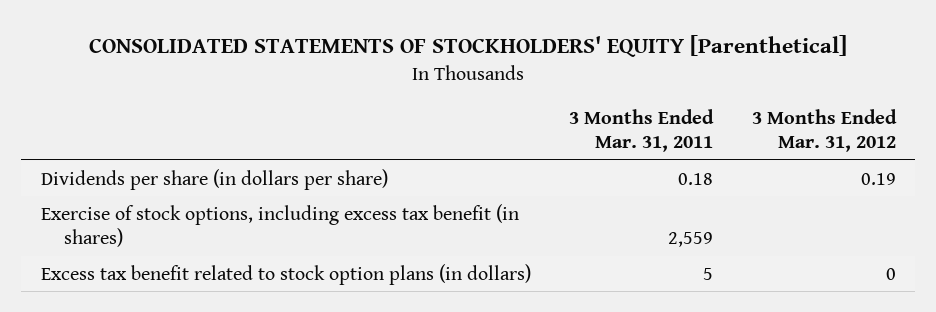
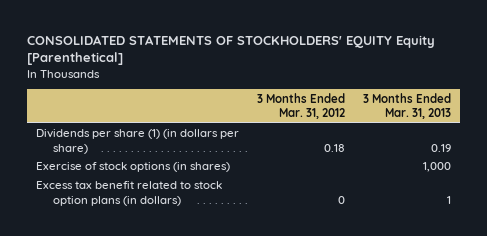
- CONSOLIDATED STATEMENTS OF STOCKHOLDERS' EQUITY [Parenthetical]
+ CONSOLIDATED STATEMENTS OF STOCKHOLDERS' EQUITY Equity [Parenthetical]
- | 3 Months Ended Mar. 31, 2011 | 3 Months Ended Mar. 31, 2012
+ | 3 Months Ended Mar. 31, 2012 | 3 Months Ended Mar. 31, 2013
- Dividends per share (in dollars per share) | 0.18 | 0.19
- Exercise of stock options, including excess tax benefit (in shares) | 2,559 |
+ Dividends per share (1) (in dollars per share) | 0.18 | 0.19
+ Exercise of stock options (in shares) | | 1,000

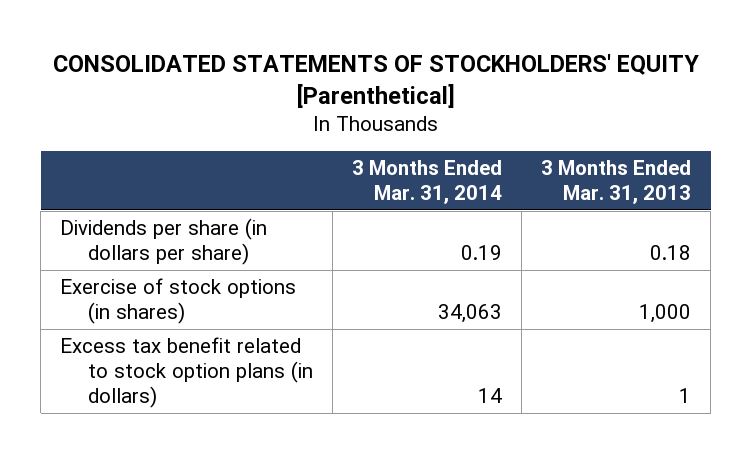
- CONSOLIDATED STATEMENTS OF STOCKHOLDERS' EQUITY Equity [Parenthetical]
+ CONSOLIDATED STATEMENTS OF STOCKHOLDERS' EQUITY [Parenthetical]
- | 3 Months Ended Mar. 31, 2012 | 3 Months Ended Mar. 31, 2013
+ | 3 Months Ended Mar. 31, 2014 | 3 Months Ended Mar. 31, 2013
- Dividends per share (1) (in dollars per share) | 0.18 | 0.19
+ Dividends per share (in dollars per share) | 0.19 | 0.18

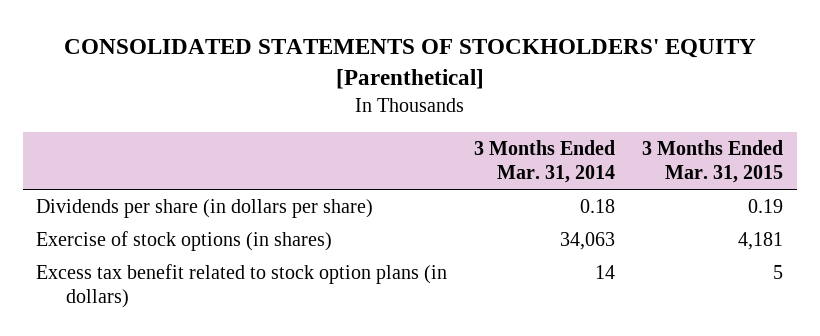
- | 3 Months Ended Mar. 31, 2014 | 3 Months Ended Mar. 31, 2013
+ | 3 Months Ended Mar. 31, 2014 | 3 Months Ended Mar. 31, 2015
- Dividends per share (in dollars per share) | 0.19 | 0.18
+ Dividends per share (in dollars per share) | 0.18 | 0.19

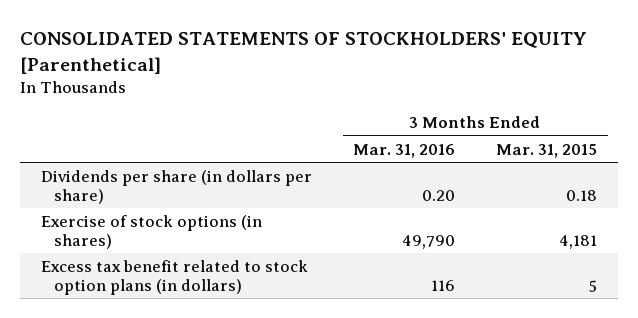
- | 3 Months Ended Mar. 31, 2014 | 3 Months Ended Mar. 31, 2015
+ | 3 Months Ended Mar. 31, 2016 | 3 Months Ended Mar. 31, 2015
- Dividends per share (in dollars per share) | 0.18 | 0.19
+ Dividends per share (in dollars per share) | 0.20 | 0.18

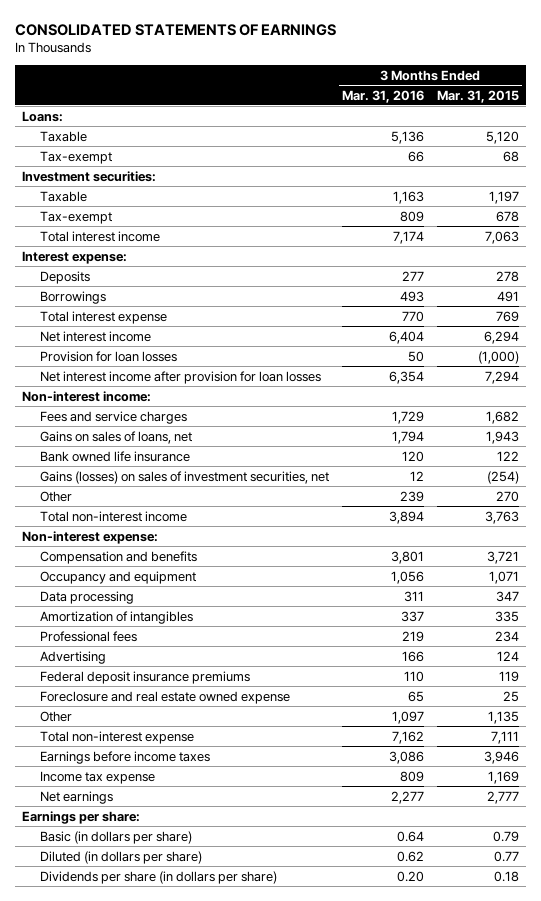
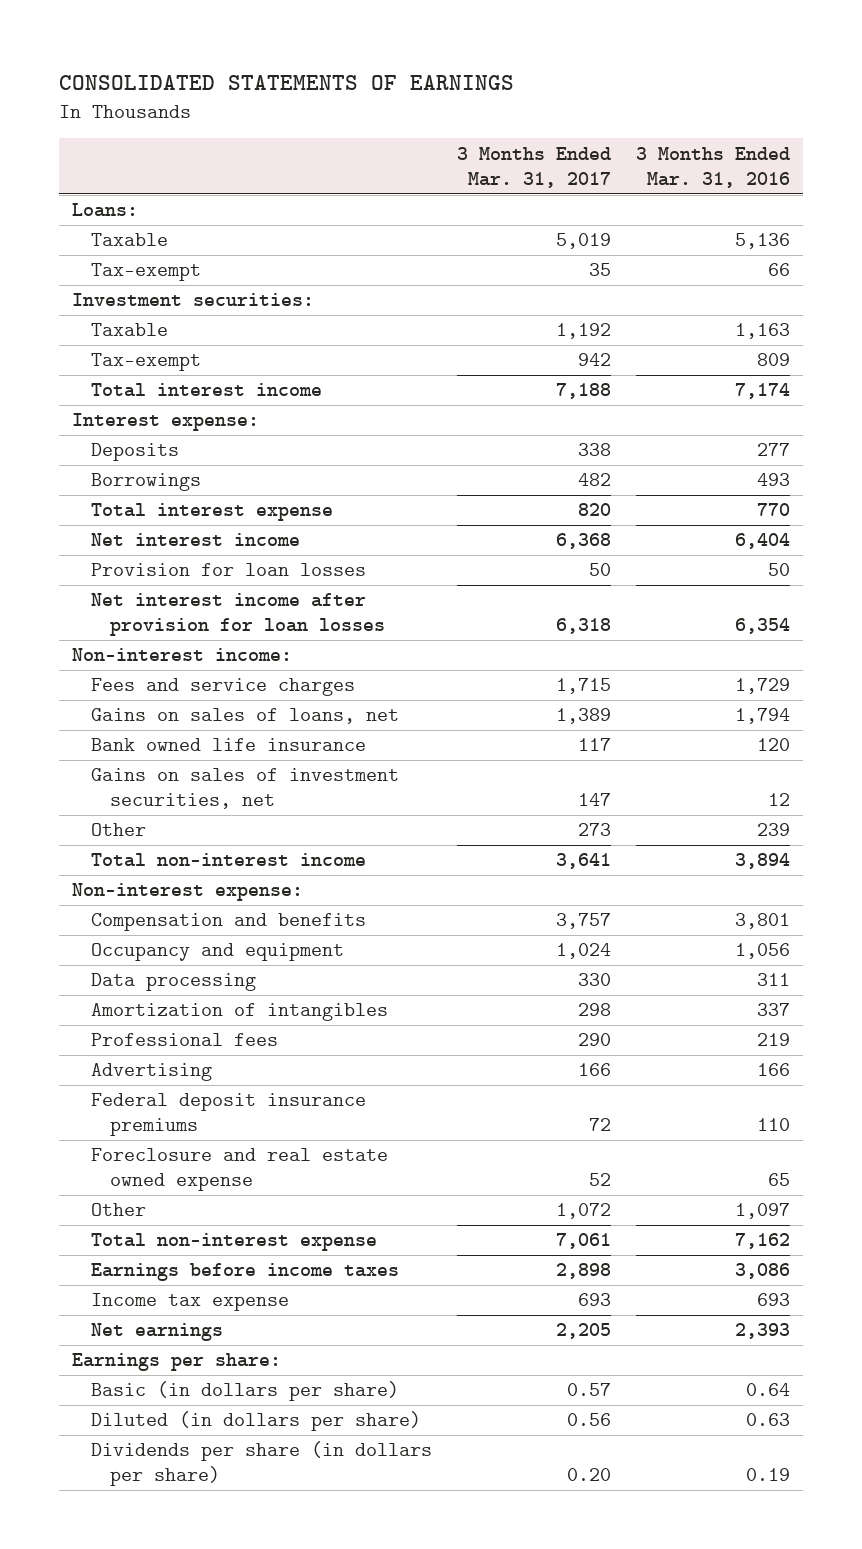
- | 3 Months Ended Mar. 31, 2016 | 3 Months Ended Mar. 31, 2015
+ | 3 Months Ended Mar. 31, 2017 | 3 Months Ended Mar. 31, 2016
- Gains (losses) on sales of investment securities, net | 12 | (254)
+ Gains on sales of investment securities, net | 147 | 12
- Income tax expense | 809 | 1,169
- Net earnings | 2,277 | 2,777
+ Income tax expense | 693 | 693
+ Net earnings | 2,205 | 2,393
- Diluted (in dollars per share) | 0.62 | 0.77
- Dividends per share (in dollars per share) | 0.20 | 0.18
+ Diluted (in dollars per share) | 0.56 | 0.63
+ Dividends per share (in dollars per share) | 0.20 | 0.19

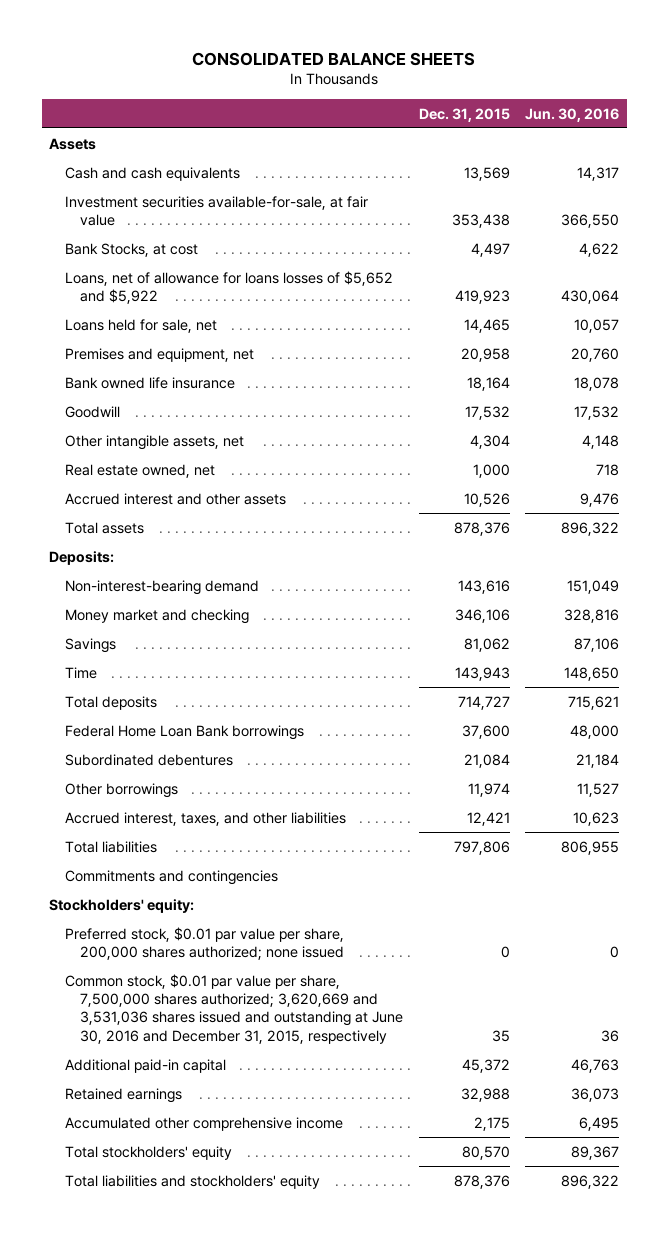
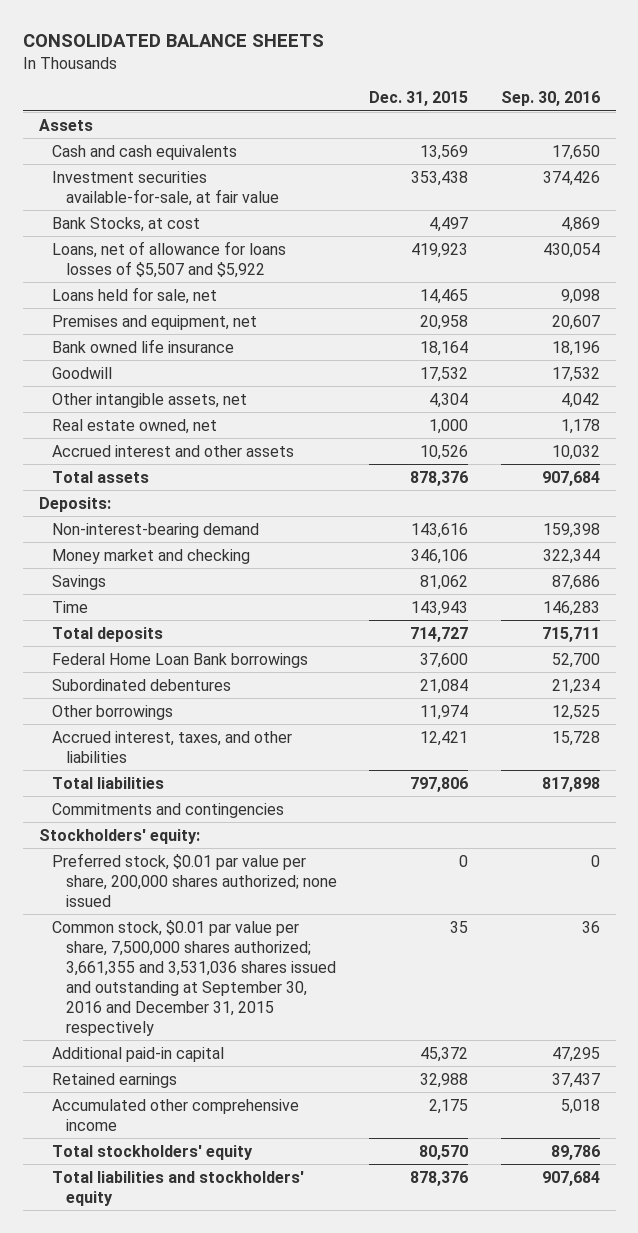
- | Dec. 31, 2015 | Jun. 30, 2016
+ | Dec. 31, 2015 | Sep. 30, 2016
- Loans, net of allowance for loans losses of $5,652 and $5,922 | 419,923 | 430,064
+ Loans, net of allowance for loans losses of $5,507 and $5,922 | 419,923 | 430,054
- Common stock, $0.01 par value per share, 7,500,000 shares authorized; 3,620,669 and 3,531,036 shares issued and outstanding at June 30, 2016 and December 31, 2015, respectively | 35 | 36
+ Common stock, $0.01 par value per share, 7,500,000 shares authorized; 3,661,355 and 3,531,036 shares issued and outstanding at September 30, 2016 and December 31, 2015 respectively | 35 | 36

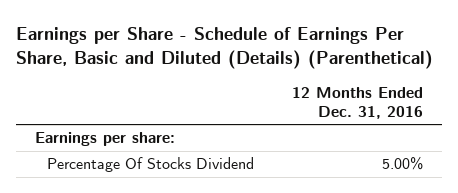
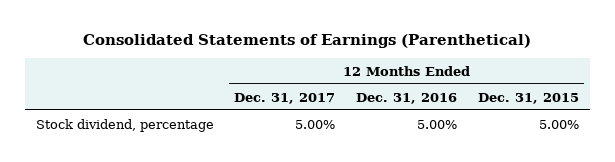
- Earnings per Share - Schedule of Earnings Per Share, Basic and Diluted (Details) (Parenthetical)
+ Consolidated Statements of Earnings (Parenthetical)
- | 12 Months Ended Dec. 31, 2016
+ | 12 Months Ended Dec. 31, 2017 | 12 Months Ended Dec. 31, 2016 | 12 Months Ended Dec. 31, 2015
- Earnings per share:
- Percentage Of Stocks Dividend | 5.00%
+ Stock dividend, percentage | 5.00% | 5.00% | 5.00%

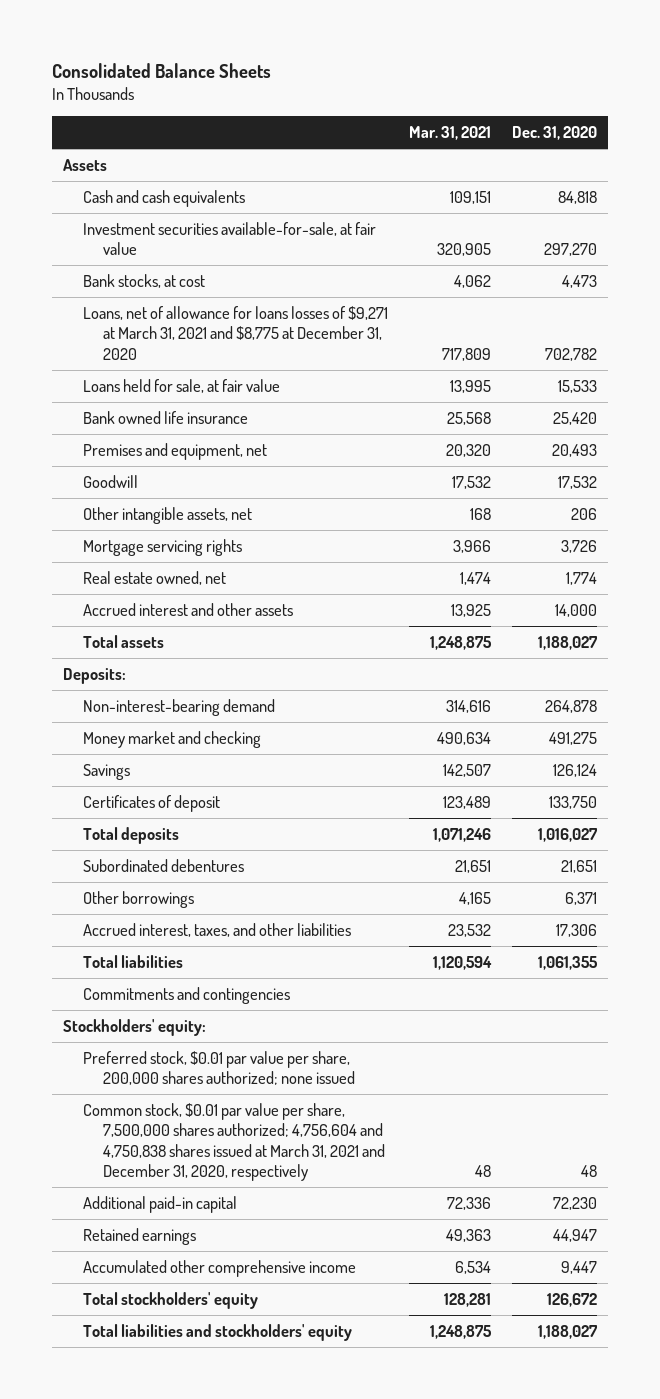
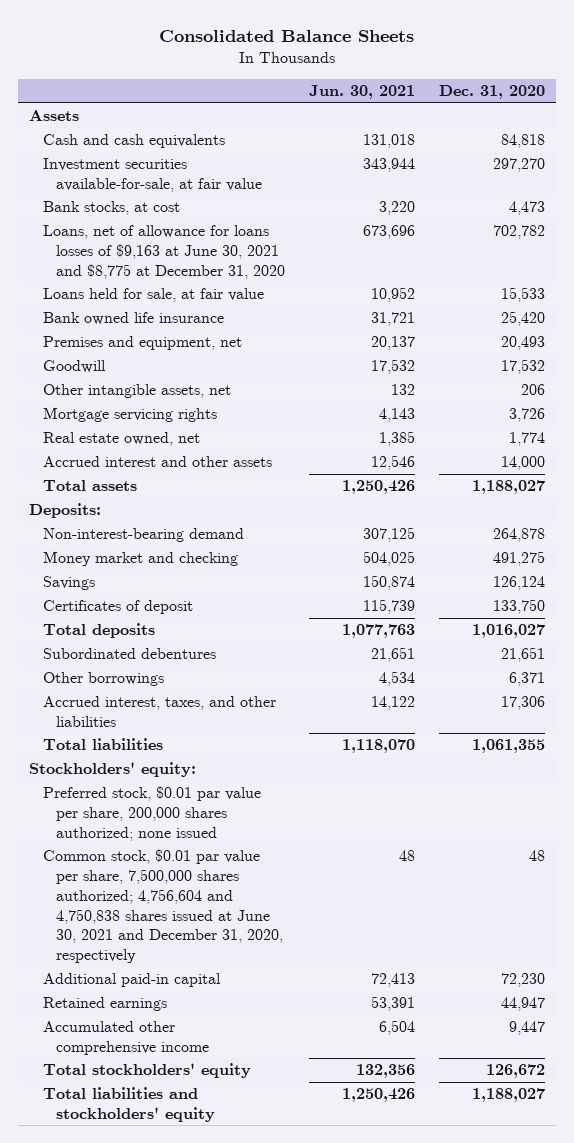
- | Mar. 31, 2021 | Dec. 31, 2020
+ | Jun. 30, 2021 | Dec. 31, 2020
- Loans, net of allowance for loans losses of $9,271 at March 31, 2021 and $8,775 at December 31, 2020 | 717,809 | 702,782
+ Loans, net of allowance for loans losses of $9,163 at June 30, 2021 and $8,775 at December 31, 2020 | 673,696 | 702,782
- Commitments and contingencies
- Common stock, $0.01 par value per share, 7,500,000 shares authorized; 4,756,604 and 4,750,838 shares issued at March 31, 2021 and December 31, 2020, respectively | 48 | 48
+ Common stock, $0.01 par value per share, 7,500,000 shares authorized; 4,756,604 and 4,750,838 shares issued at June 30, 2021 and December 31, 2020, respectively | 48 | 48

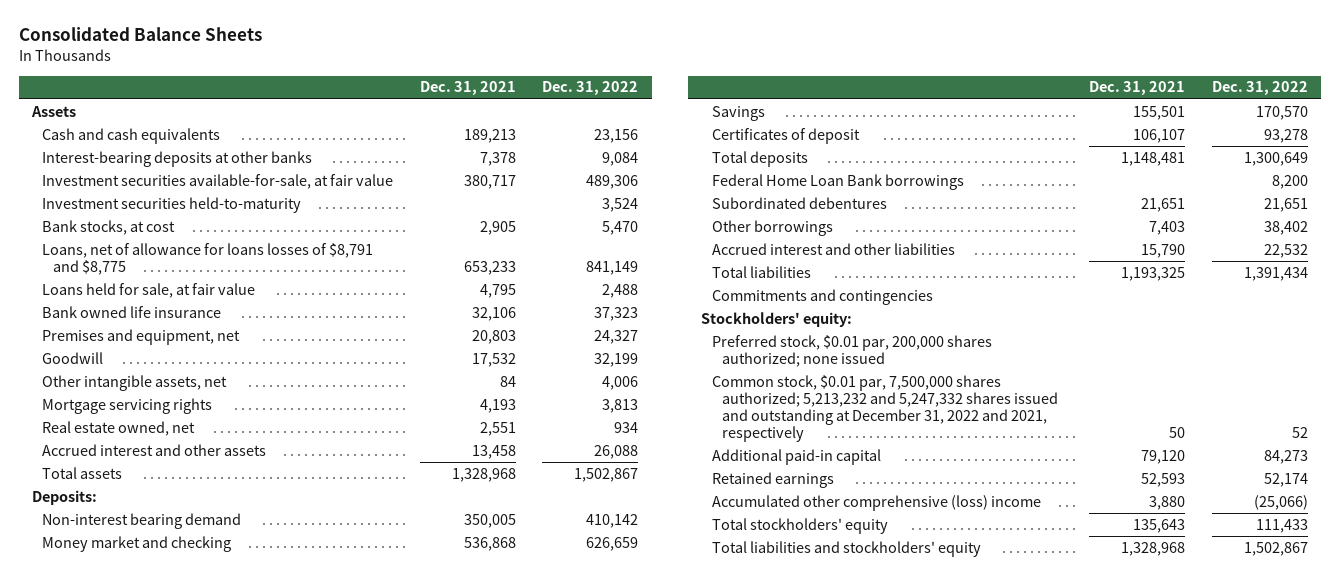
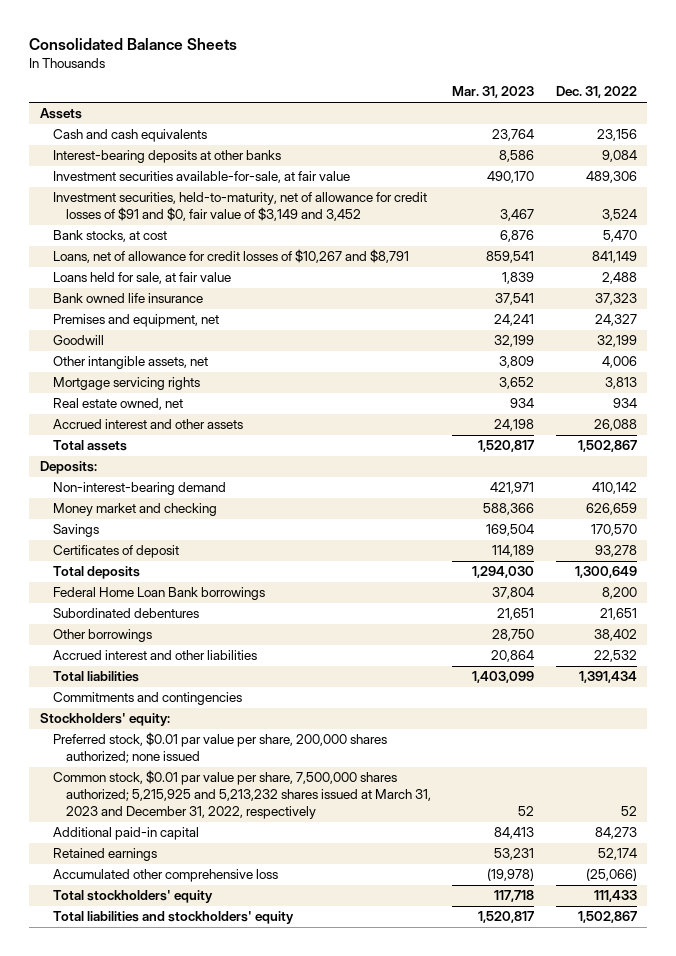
- | Dec. 31, 2021 | Dec. 31, 2022
+ | Mar. 31, 2023 | Dec. 31, 2022
- Investment securities held-to-maturity | | 3,524
+ Investment securities, held-to-maturity, net of allowance for credit losses of $91 and $0, fair value of $3,149 and 3,452 | 3,467 | 3,524
- Loans, net of allowance for loans losses of $8,791 and $8,775 | 653,233 | 841,149
+ Loans, net of allowance for credit losses of $10,267 and $8,791 | 859,541 | 841,149
- Non-interest bearing demand | 350,005 | 410,142
+ Non-interest-bearing demand | 421,971 | 410,142
- Preferred stock, $0.01 par, 200,000 shares authorized; none issued
- Common stock, $0.01 par, 7,500,000 shares authorized; 5,213,232 and 5,247,332 shares issued and outstanding at December 31, 2022 and 2021, respectively | 50 | 52
+ Preferred stock, $0.01 par value per share, 200,000 shares authorized; none issued
+ Common stock, $0.01 par value per share, 7,500,000 shares authorized; 5,215,925 and 5,213,232 shares issued at March 31, 2023 and December 31, 2022, respectively | 52 | 52
- Accumulated other comprehensive (loss) income | 3,880 | (25,066)
+ Accumulated other comprehensive loss | (19,978) | (25,066)

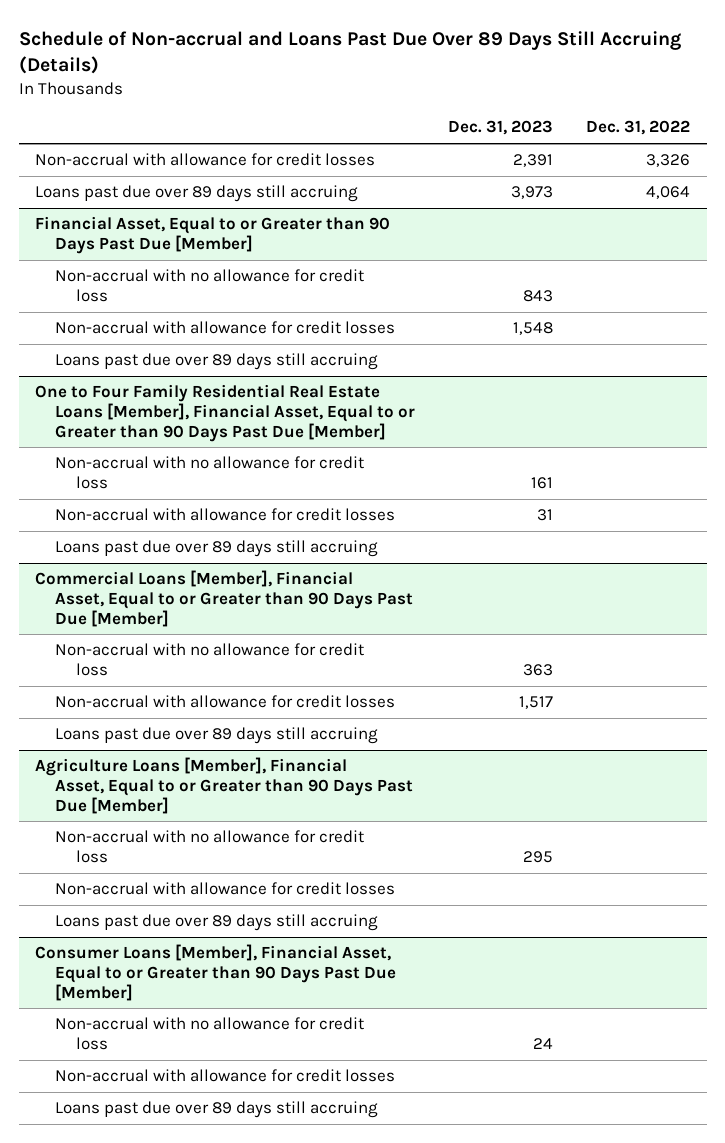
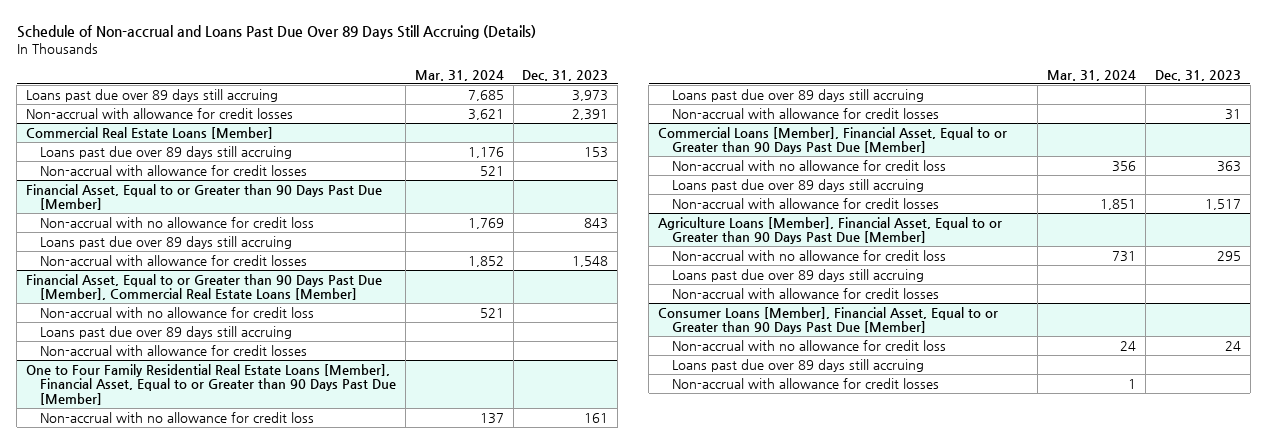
- | Dec. 31, 2023 | Dec. 31, 2022
+ | Mar. 31, 2024 | Dec. 31, 2023
moved down: Non-accrual with allowance for credit losses | 3,621 | 2,391
+ Commercial Real Estate Loans [Member]
+ Loans past due over 89 days still accruing | 1,176 | 153
+ Non-accrual with allowance for credit losses | 521 |
@ Financial Asset, Equal to or Greater than 90 Days Past Due [Member]
+ Loans past due over 89 days still accruing
+ Financial Asset, Equal to or Greater than 90 Days Past Due [Member], Commercial Real Estate Loans [Member]
+ Non-accrual with no allowance for credit loss | 521 |
+ Non-accrual with allowance for credit losses
@ One to Four Family Residential Real Estate Loans [Member], Financial Asset, Equal to or Greater than 90 Days Past Due [Member]
moved down: Non-accrual with allowance for credit losses | | 31
@ Commercial Loans [Member], Financial Asset, Equal to or Greater than 90 Days Past Due [Member]
moved down: Non-accrual with allowance for credit losses | 1,851 | 1,517
@ Agriculture Loans [Member], Financial Asset, Equal to or Greater than 90 Days Past Due [Member]
moved down: Non-accrual with allowance for credit losses
@ Consumer Loans [Member], Financial Asset, Equal to or Greater than 90 Days Past Due [Member]
moved down: Non-accrual with allowance for credit losses | 1 |

